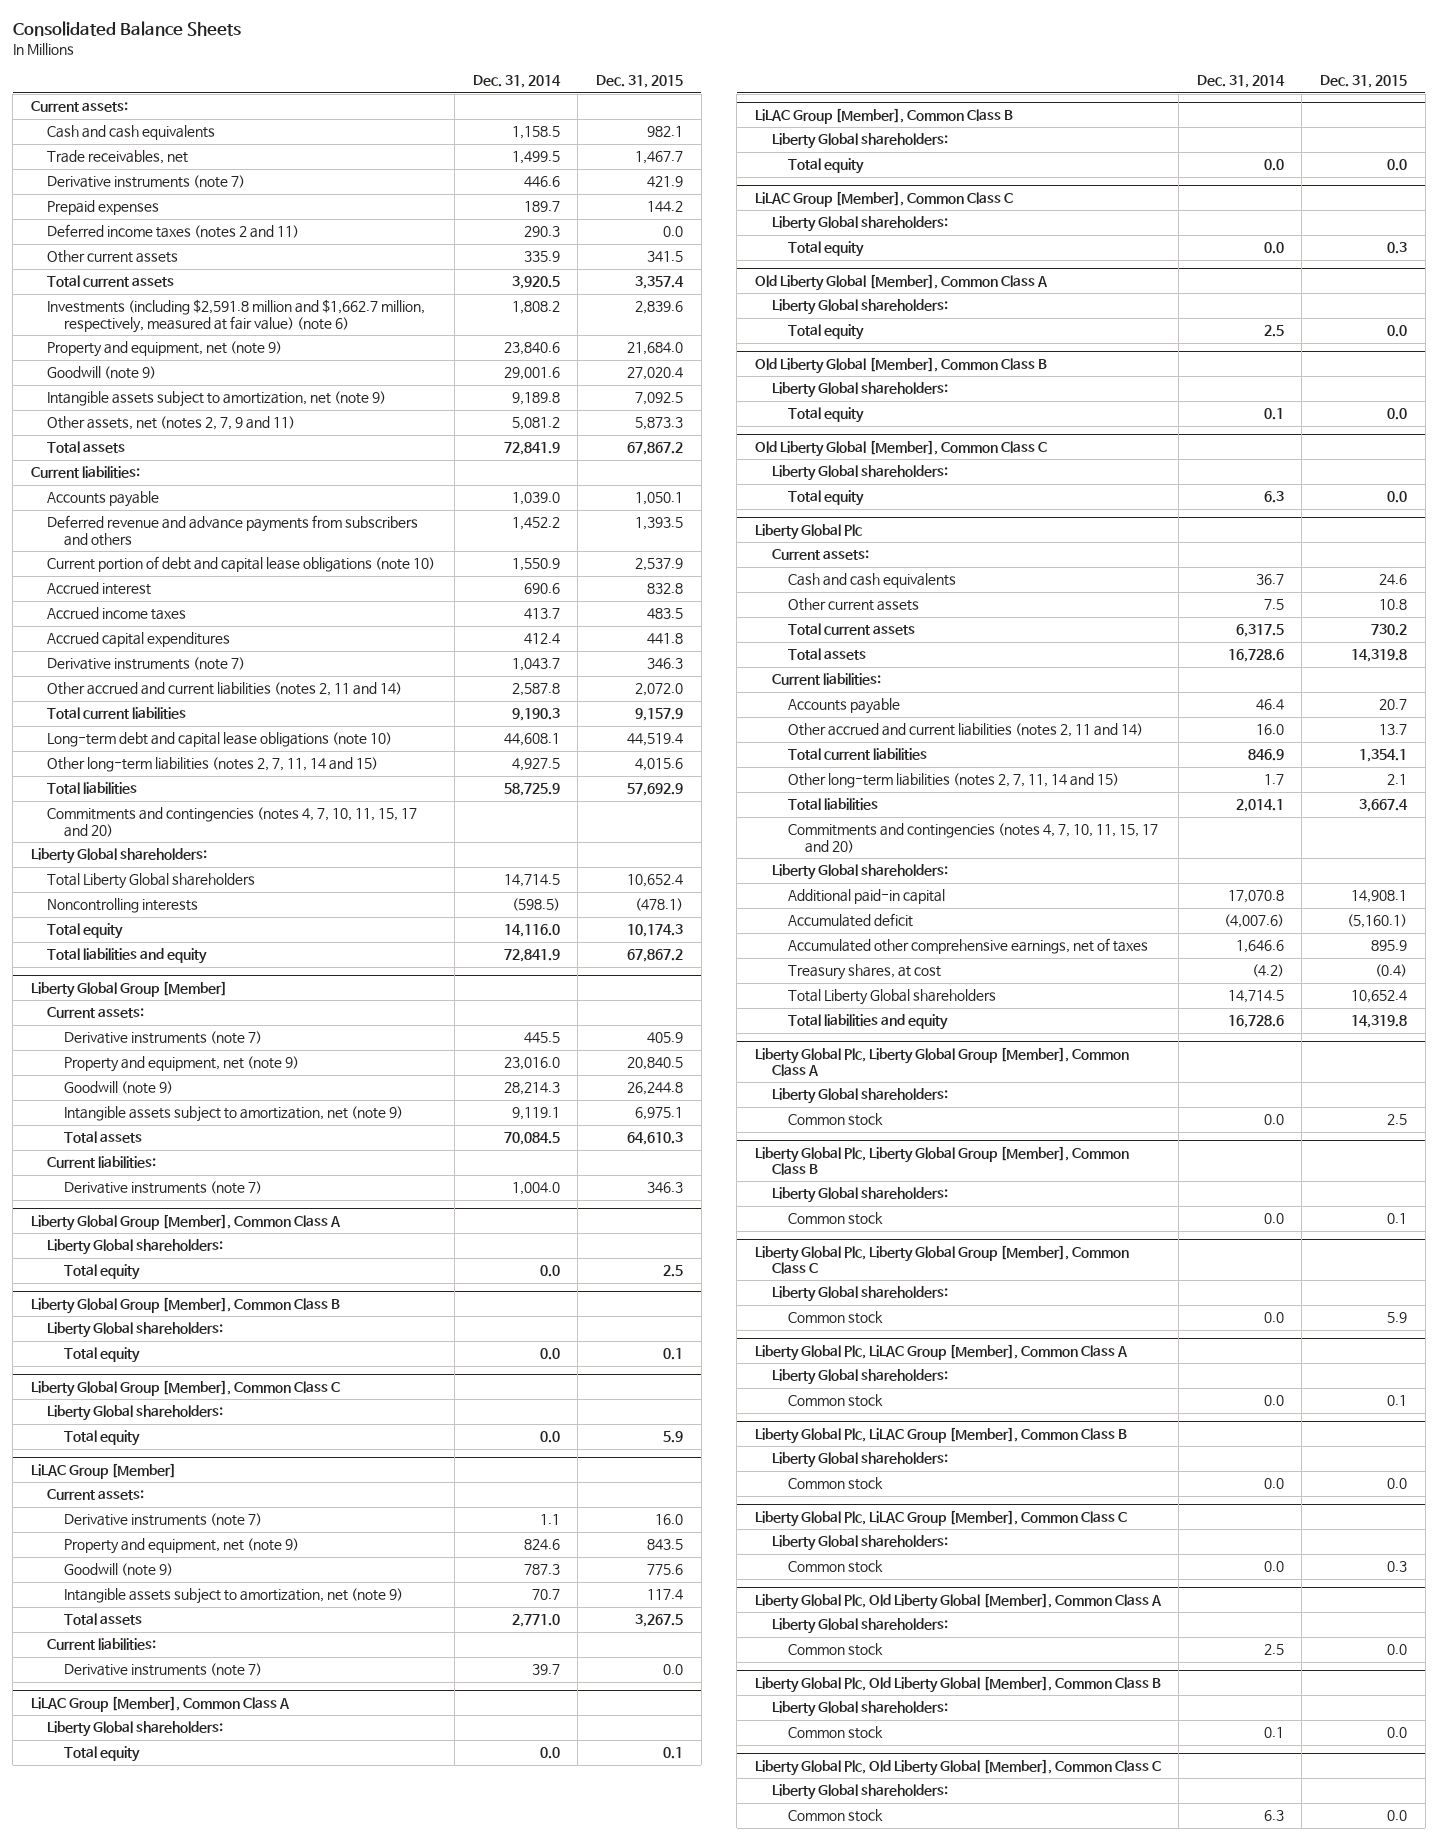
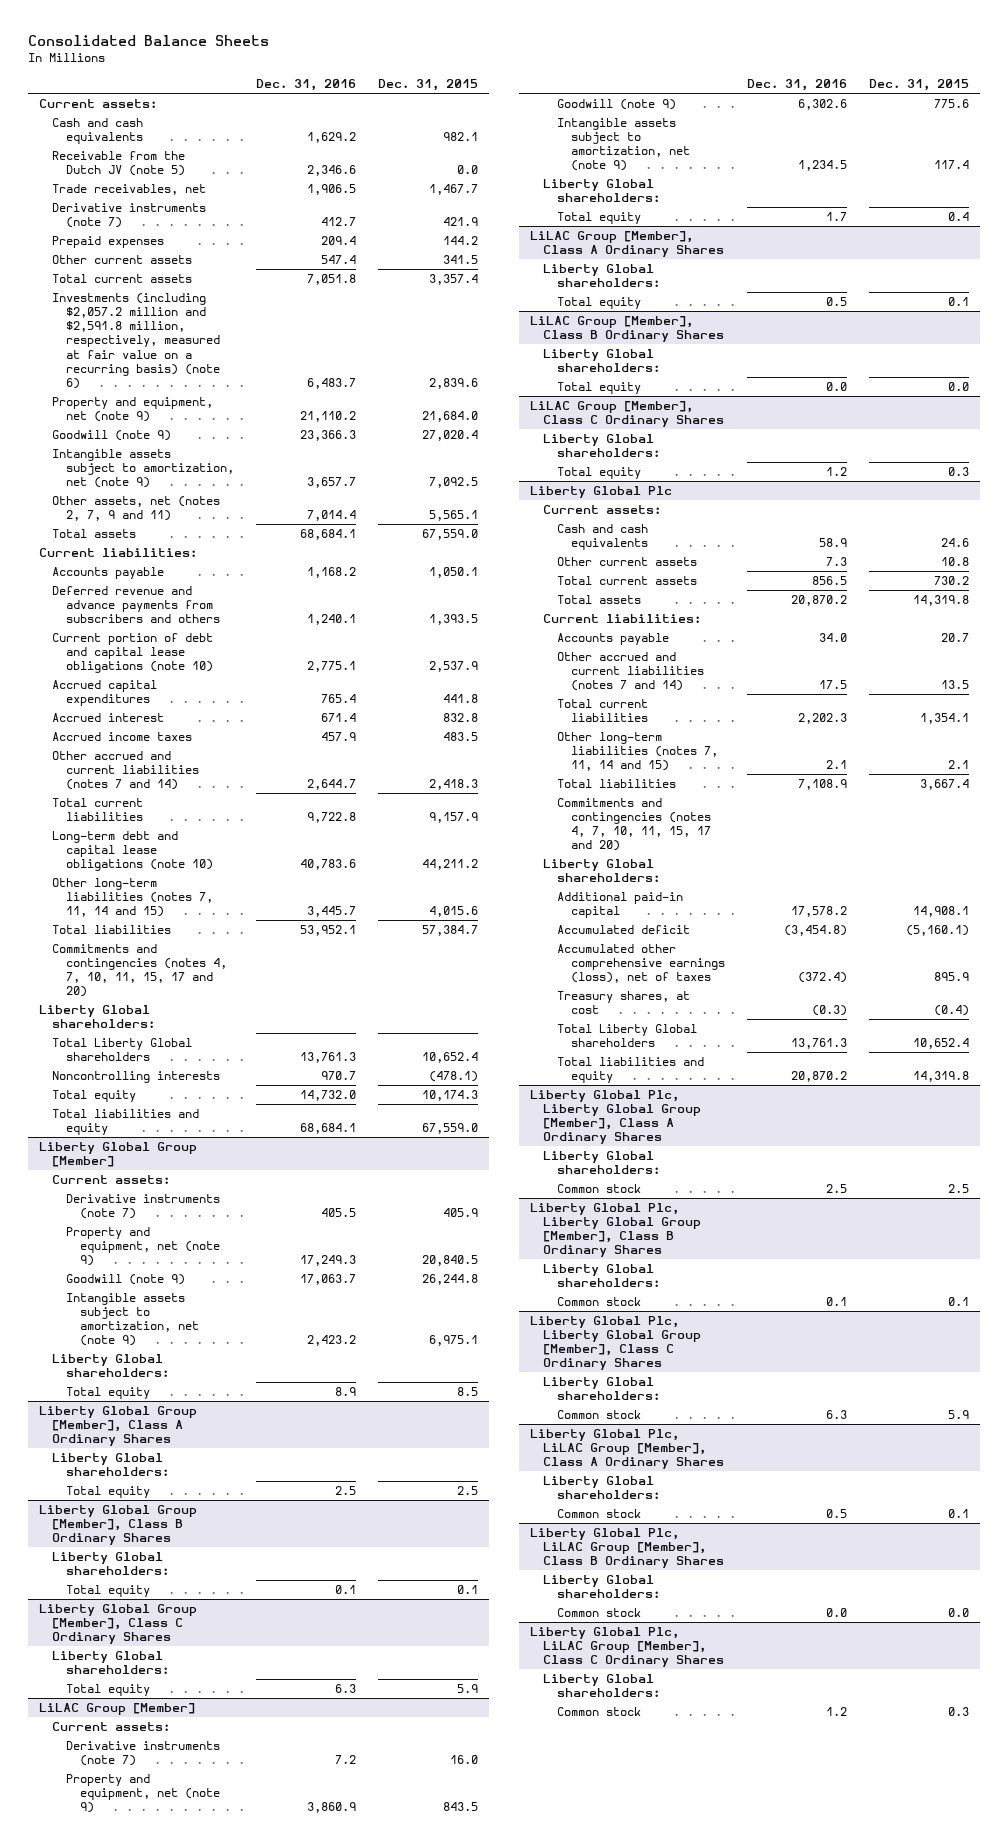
- | Dec. 31, 2014 | Dec. 31, 2015
+ | Dec. 31, 2016 | Dec. 31, 2015
+ Receivable from the Dutch JV (note 5) | 2,346.6 | 0.0
- Deferred income taxes (notes 2 and 11) | 290.3 | 0.0
- Investments (including $2,591.8 million and $1,662.7 million, respectively, measured at fair value) (note 6) | 1,808.2 | 2,839.6
+ Investments (including $2,057.2 million and $2,591.8 million, respectively, measured at fair value on a recurring basis) (note 6) | 6,483.7 | 2,839.6
- Other assets, net (notes 2, 7, 9 and 11) | 5,081.2 | 5,873.3
- Total assets | 72,841.9 | 67,867.2
+ Other assets, net (notes 2, 7, 9 and 11) | 7,014.4 | 5,565.1
+ Total assets | 68,684.1 | 67,559.0
moved up: Accrued capital expenditures | 765.4 | 441.8
- Derivative instruments (note 7) | 1,043.7 | 346.3
- Other accrued and current liabilities (notes 2, 11 and 14) | 2,587.8 | 2,072.0
+ Other accrued and current liabilities (notes 7 and 14) | 2,644.7 | 2,418.3
- Long-term debt and capital lease obligations (note 10) | 44,608.1 | 44,519.4
- Other long-term liabilities (notes 2, 7, 11, 14 and 15) | 4,927.5 | 4,015.6
- Total liabilities | 58,725.9 | 57,692.9
+ Long-term debt and capital lease obligations (note 10) | 40,783.6 | 44,211.2
+ Other long-term liabilities (notes 7, 11, 14 and 15) | 3,445.7 | 4,015.6
+ Total liabilities | 53,952.1 | 57,384.7
- Total liabilities and equity | 72,841.9 | 67,867.2
+ Total liabilities and equity | 68,684.1 | 67,559.0
@ Liberty Global Group [Member]
- Total assets | 70,084.5 | 64,610.3
- Current liabilities:
- Derivative instruments (note 7) | 1,004.0 | 346.3
- Liberty Global Group [Member], Common Class A
@ Liberty Global Group [Member]
+ Total equity | 8.9 | 8.5
+ Liberty Global Group [Member], Class A Ordinary Shares
+ Liberty Global shareholders:
- Liberty Global Group [Member], Common Class B
+ Liberty Global Group [Member], Class B Ordinary Shares
- Liberty Global Group [Member], Common Class C
+ Liberty Global Group [Member], Class C Ordinary Shares
@ LiLAC Group [Member]
- Total assets | 2,771.0 | 3,267.5
- Current liabilities:
- Derivative instruments (note 7) | 39.7 | 0.0
- LiLAC Group [Member], Common Class A
@ LiLAC Group [Member]
+ Total equity | 1.7 | 0.4
+ LiLAC Group [Member], Class A Ordinary Shares
+ Liberty Global shareholders:
- LiLAC Group [Member], Common Class B
+ LiLAC Group [Member], Class B Ordinary Shares
- LiLAC Group [Member], Common Class C
+ LiLAC Group [Member], Class C Ordinary Shares
- Old Liberty Global [Member], Common Class A
- Liberty Global shareholders:
- Total equity | 2.5 | 0.0
- Old Liberty Global [Member], Common Class B
- Liberty Global shareholders:
- Total equity | 0.1 | 0.0
- Old Liberty Global [Member], Common Class C
- Liberty Global shareholders:
- Total equity | 6.3 | 0.0
@ Liberty Global Plc
- Other accrued and current liabilities (notes 2, 11 and 14) | 16.0 | 13.7
+ Other accrued and current liabilities (notes 7 and 14) | 17.5 | 13.5
- Other long-term liabilities (notes 2, 7, 11, 14 and 15) | 1.7 | 2.1
+ Other long-term liabilities (notes 7, 11, 14 and 15) | 2.1 | 2.1
- Accumulated other comprehensive earnings, net of taxes | 1,646.6 | 895.9
+ Accumulated other comprehensive earnings (loss), net of taxes | (372.4) | 895.9
- Liberty Global Plc, Liberty Global Group [Member], Common Class A
+ Liberty Global Plc, Liberty Global Group [Member], Class A Ordinary Shares
- Liberty Global Plc, Liberty Global Group [Member], Common Class B
+ Liberty Global Plc, Liberty Global Group [Member], Class B Ordinary Shares
- Liberty Global Plc, Liberty Global Group [Member], Common Class C
+ Liberty Global Plc, Liberty Global Group [Member], Class C Ordinary Shares
- Liberty Global Plc, LiLAC Group [Member], Common Class A
+ Liberty Global Plc, LiLAC Group [Member], Class A Ordinary Shares
- Liberty Global Plc, LiLAC Group [Member], Common Class B
+ Liberty Global Plc, LiLAC Group [Member], Class B Ordinary Shares
- Liberty Global Plc, LiLAC Group [Member], Common Class C
+ Liberty Global Plc, LiLAC Group [Member], Class C Ordinary Shares
- Liberty Global Plc, Old Liberty Global [Member], Common Class A
- Liberty Global shareholders:
- Common stock | 2.5 | 0.0
- Liberty Global Plc, Old Liberty Global [Member], Common Class B
- Liberty Global shareholders:
- Common stock | 0.1 | 0.0
- Liberty Global Plc, Old Liberty Global [Member], Common Class C
- Liberty Global shareholders:
- Common stock | 6.3 | 0.0

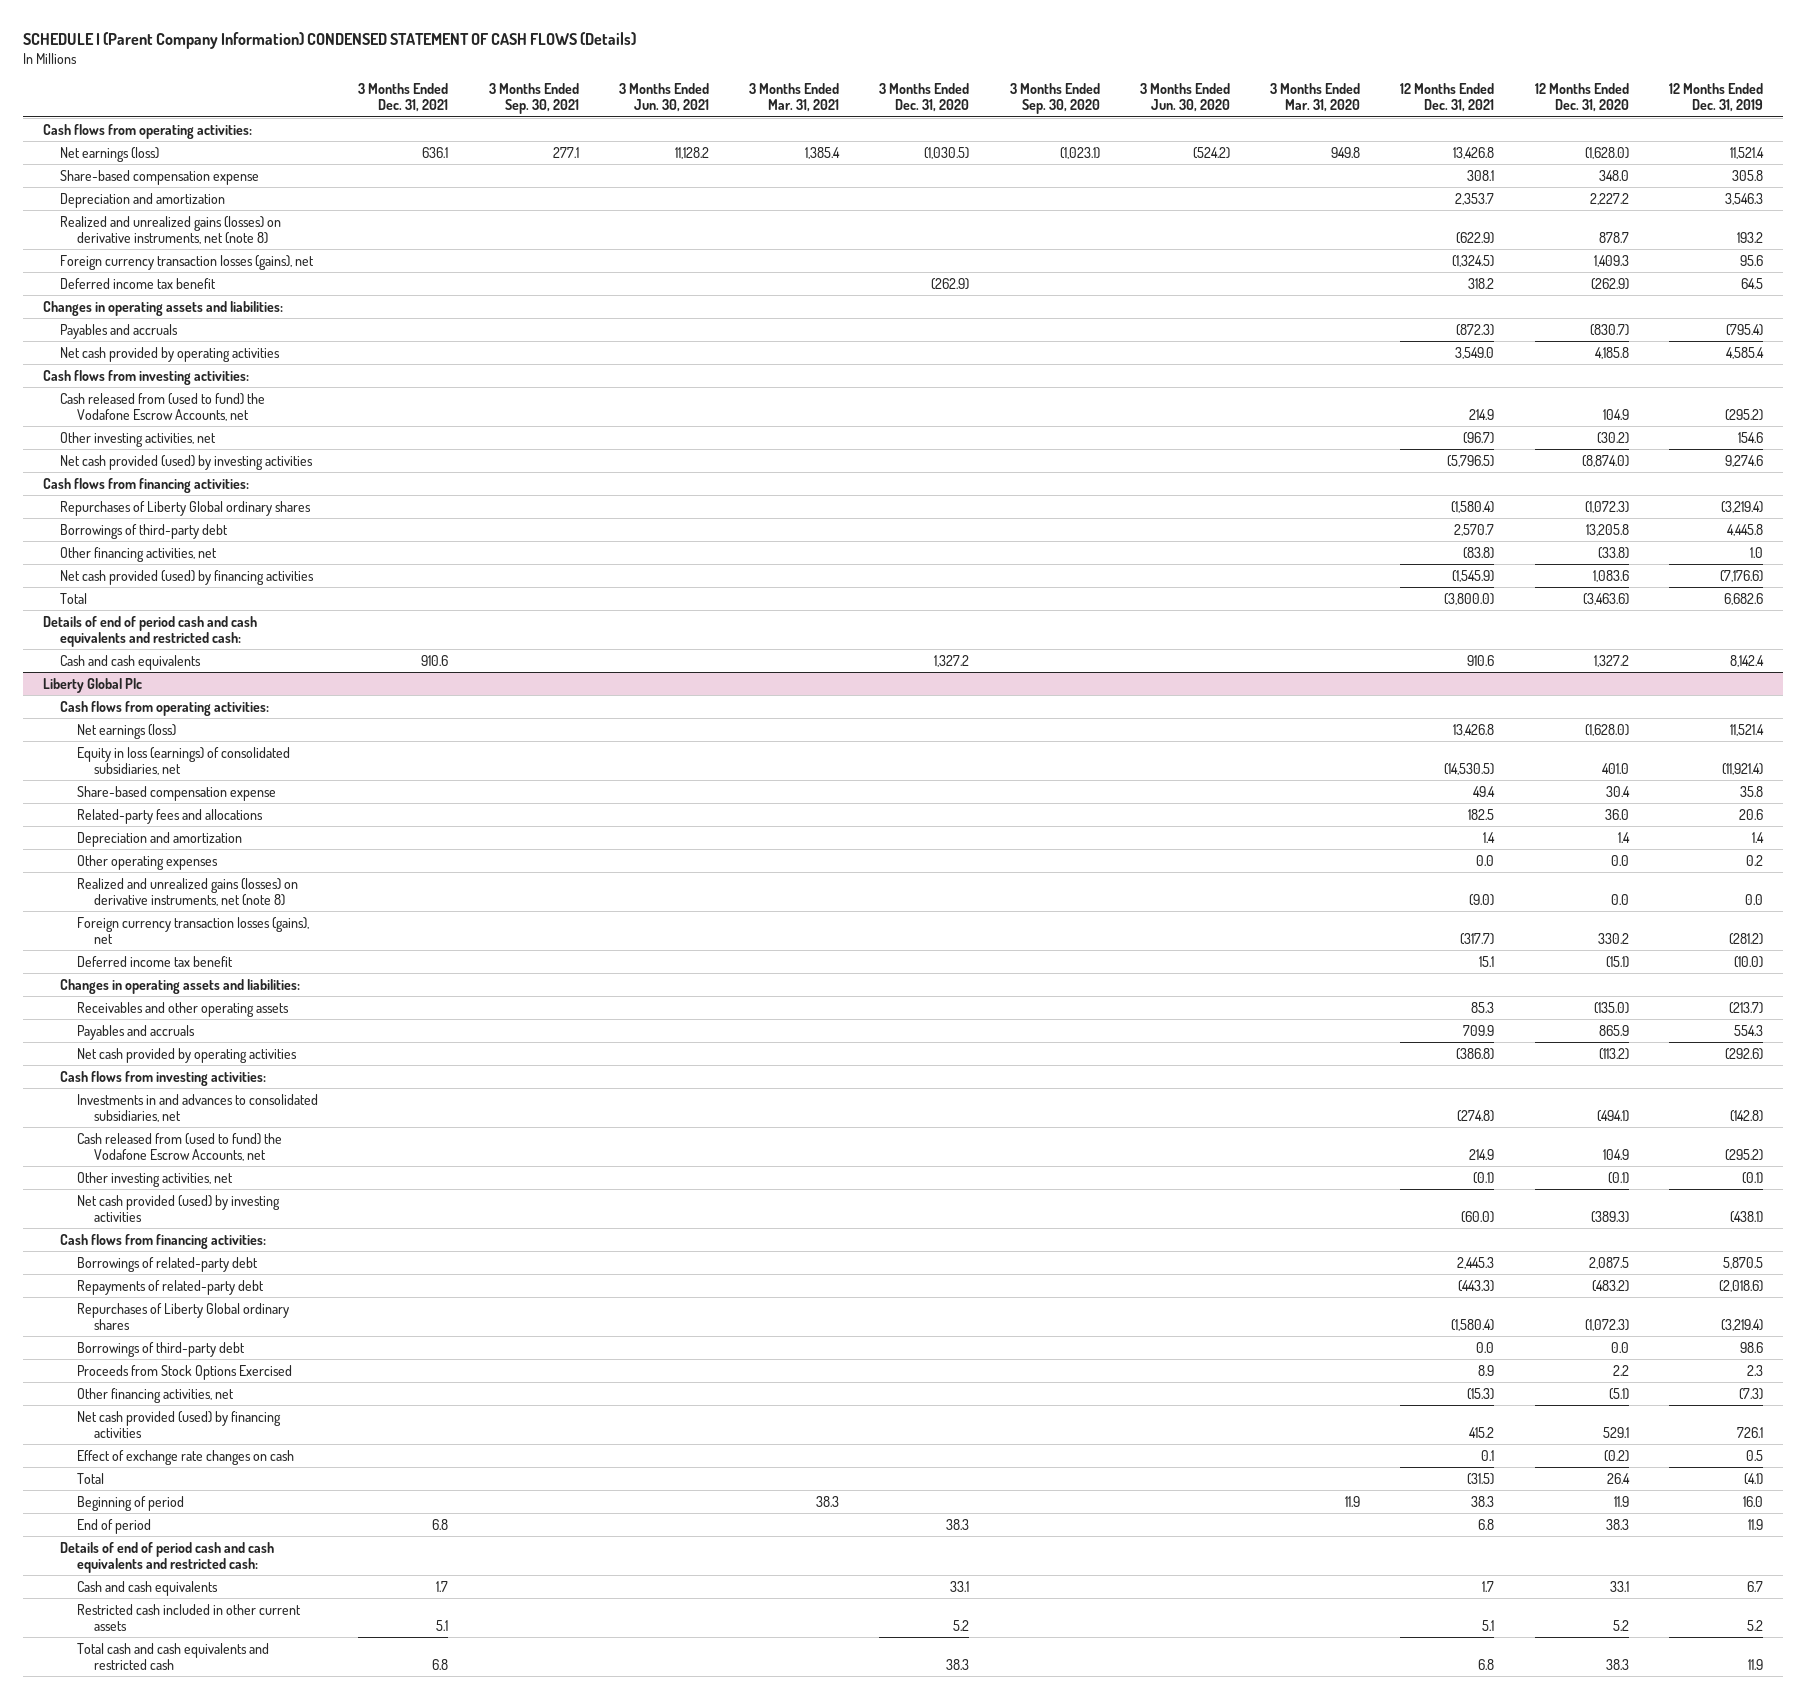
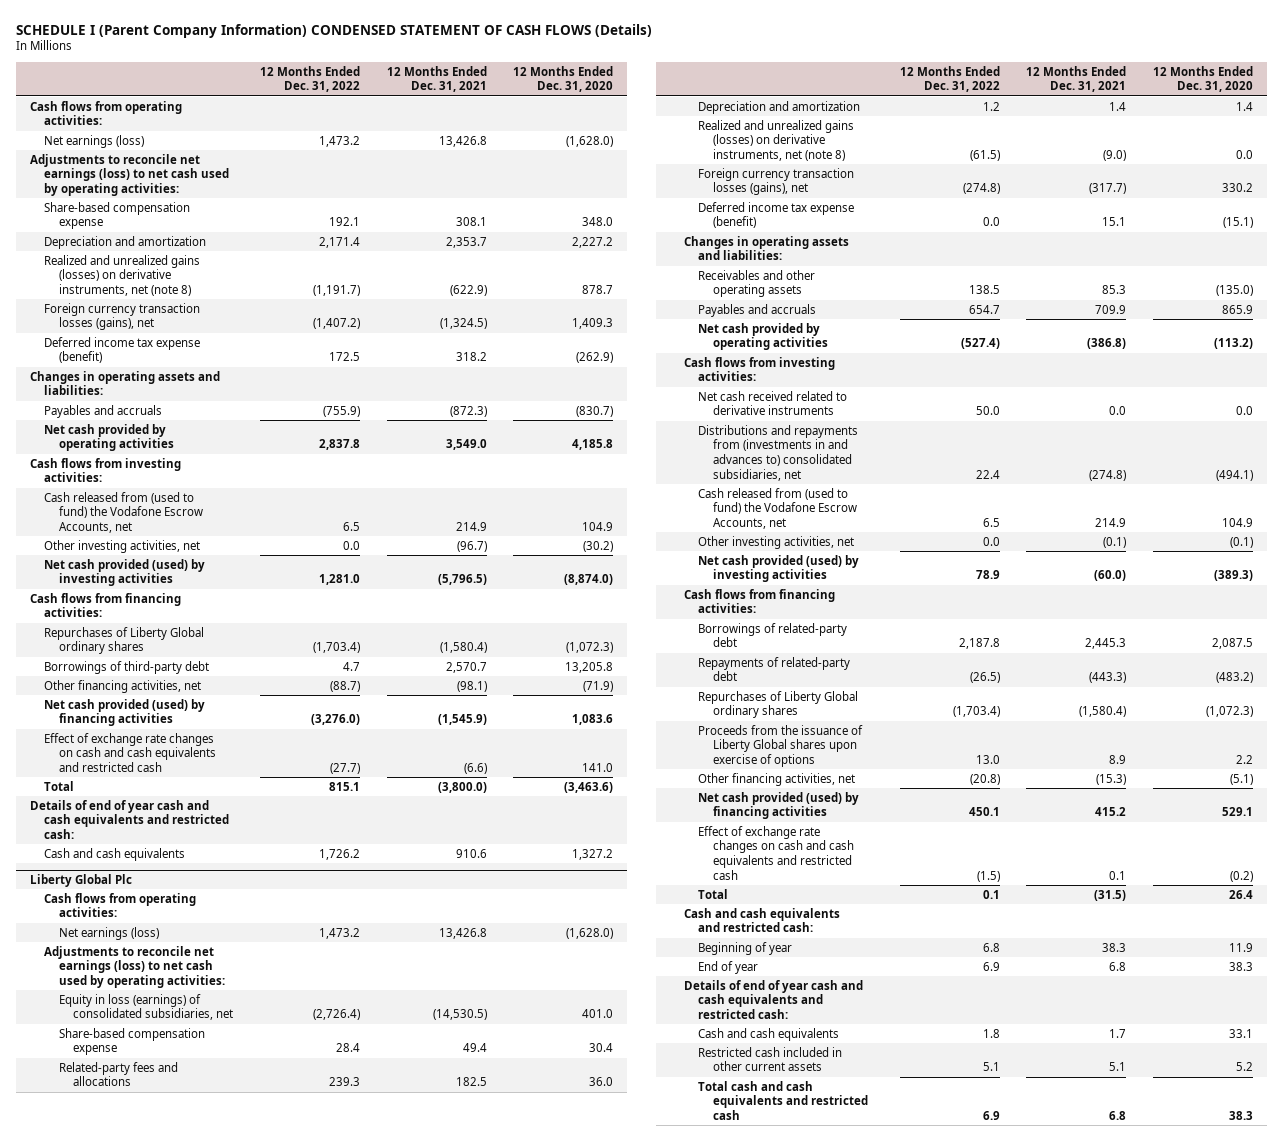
- | 3 Months Ended Dec. 31, 2021 | 3 Months Ended Sep. 30, 2021 | 3 Months Ended Jun. 30, 2021 | 3 Months Ended Mar. 31, 2021 | 3 Months Ended Dec. 31, 2020 | 3 Months Ended Sep. 30, 2020 | 3 Months Ended Jun. 30, 2020 | 3 Months Ended Mar. 31, 2020 | 12 Months Ended Dec. 31, 2021 | 12 Months Ended Dec. 31, 2020 | 12 Months Ended Dec. 31, 2019
+ | 12 Months Ended Dec. 31, 2022 | 12 Months Ended Dec. 31, 2021 | 12 Months Ended Dec. 31, 2020
+ Adjustments to reconcile net earnings (loss) to net cash used by operating activities:
- Deferred income tax benefit | | | | | (262.9) | | | | 318.2 | (262.9) | 64.5
+ Deferred income tax expense (benefit) | 172.5 | 318.2 | (262.9)
- Other financing activities, net | | | | | | | | | (83.8) | (33.8) | 1.0
+ Other financing activities, net | (88.7) | (98.1) | (71.9)
+ Effect of exchange rate changes on cash and cash equivalents and restricted cash | (27.7) | (6.6) | 141.0
- Details of end of period cash and cash equivalents and restricted cash:
+ Details of end of year cash and cash equivalents and restricted cash:
@ Liberty Global Plc
+ Adjustments to reconcile net earnings (loss) to net cash used by operating activities:
- Other operating expenses | | | | | | | | | 0.0 | 0.0 | 0.2
- Deferred income tax benefit | | | | | | | | | 15.1 | (15.1) | (10.0)
+ Deferred income tax expense (benefit) | 0.0 | 15.1 | (15.1)
- Investments in and advances to consolidated subsidiaries, net | | | | | | | | | (274.8) | (494.1) | (142.8)
+ Net cash received related to derivative instruments | 50.0 | 0.0 | 0.0
+ Distributions and repayments from (investments in and advances to) consolidated subsidiaries, net | 22.4 | (274.8) | (494.1)
- Borrowings of third-party debt | | | | | | | | | 0.0 | 0.0 | 98.6
- Proceeds from Stock Options Exercised | | | | | | | | | 8.9 | 2.2 | 2.3
+ Proceeds from the issuance of Liberty Global shares upon exercise of options | 13.0 | 8.9 | 2.2
- Effect of exchange rate changes on cash | | | | | | | | | 0.1 | (0.2) | 0.5
+ Effect of exchange rate changes on cash and cash equivalents and restricted cash | (1.5) | 0.1 | (0.2)
- Beginning of period | | | | 38.3 | | | | 11.9 | 38.3 | 11.9 | 16.0
- End of period | 6.8 | | | | 38.3 | | | | 6.8 | 38.3 | 11.9
- Details of end of period cash and cash equivalents and restricted cash:
+ Cash and cash equivalents and restricted cash:
+ Beginning of year | 6.8 | 38.3 | 11.9
+ End of year | 6.9 | 6.8 | 38.3
+ Details of end of year cash and cash equivalents and restricted cash:

